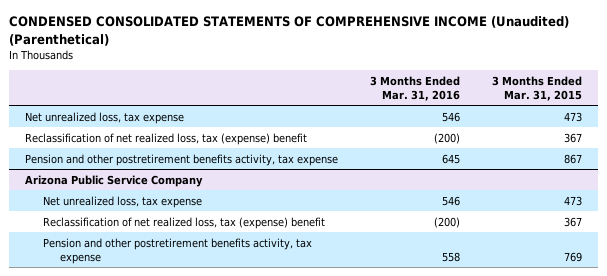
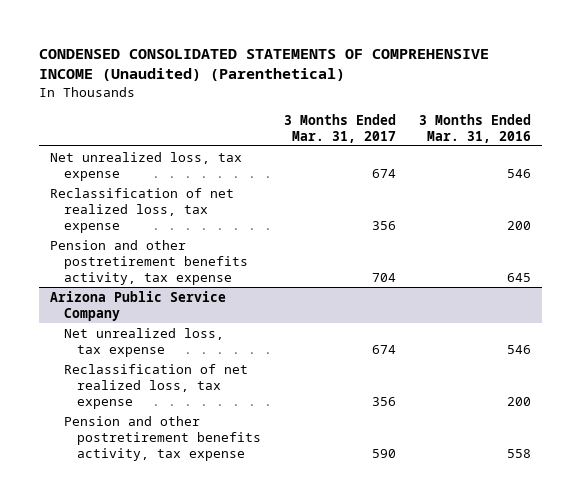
- | 3 Months Ended Mar. 31, 2016 | 3 Months Ended Mar. 31, 2015
+ | 3 Months Ended Mar. 31, 2017 | 3 Months Ended Mar. 31, 2016
- Reclassification of net realized loss, tax (expense) benefit | (200) | 367
+ Reclassification of net realized loss, tax expense | 356 | 200
@ Arizona Public Service Company
- Reclassification of net realized loss, tax (expense) benefit | (200) | 367
+ Reclassification of net realized loss, tax expense | 356 | 200

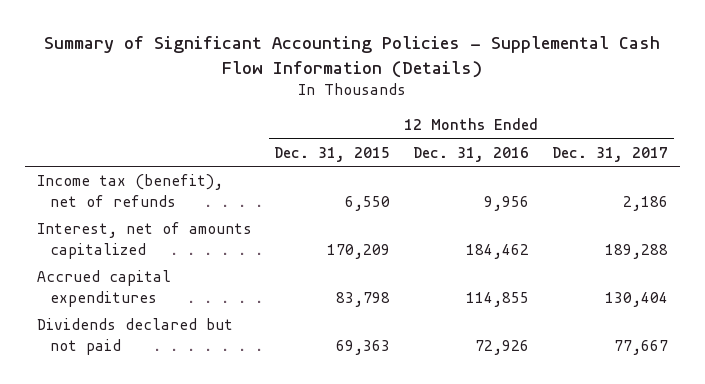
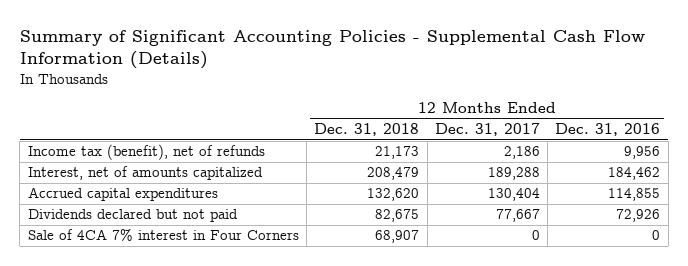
- | 12 Months Ended Dec. 31, 2015 | 12 Months Ended Dec. 31, 2016 | 12 Months Ended Dec. 31, 2017
+ | 12 Months Ended Dec. 31, 2018 | 12 Months Ended Dec. 31, 2017 | 12 Months Ended Dec. 31, 2016
+ Sale of 4CA 7% interest in Four Corners | 68,907 | 0 | 0

